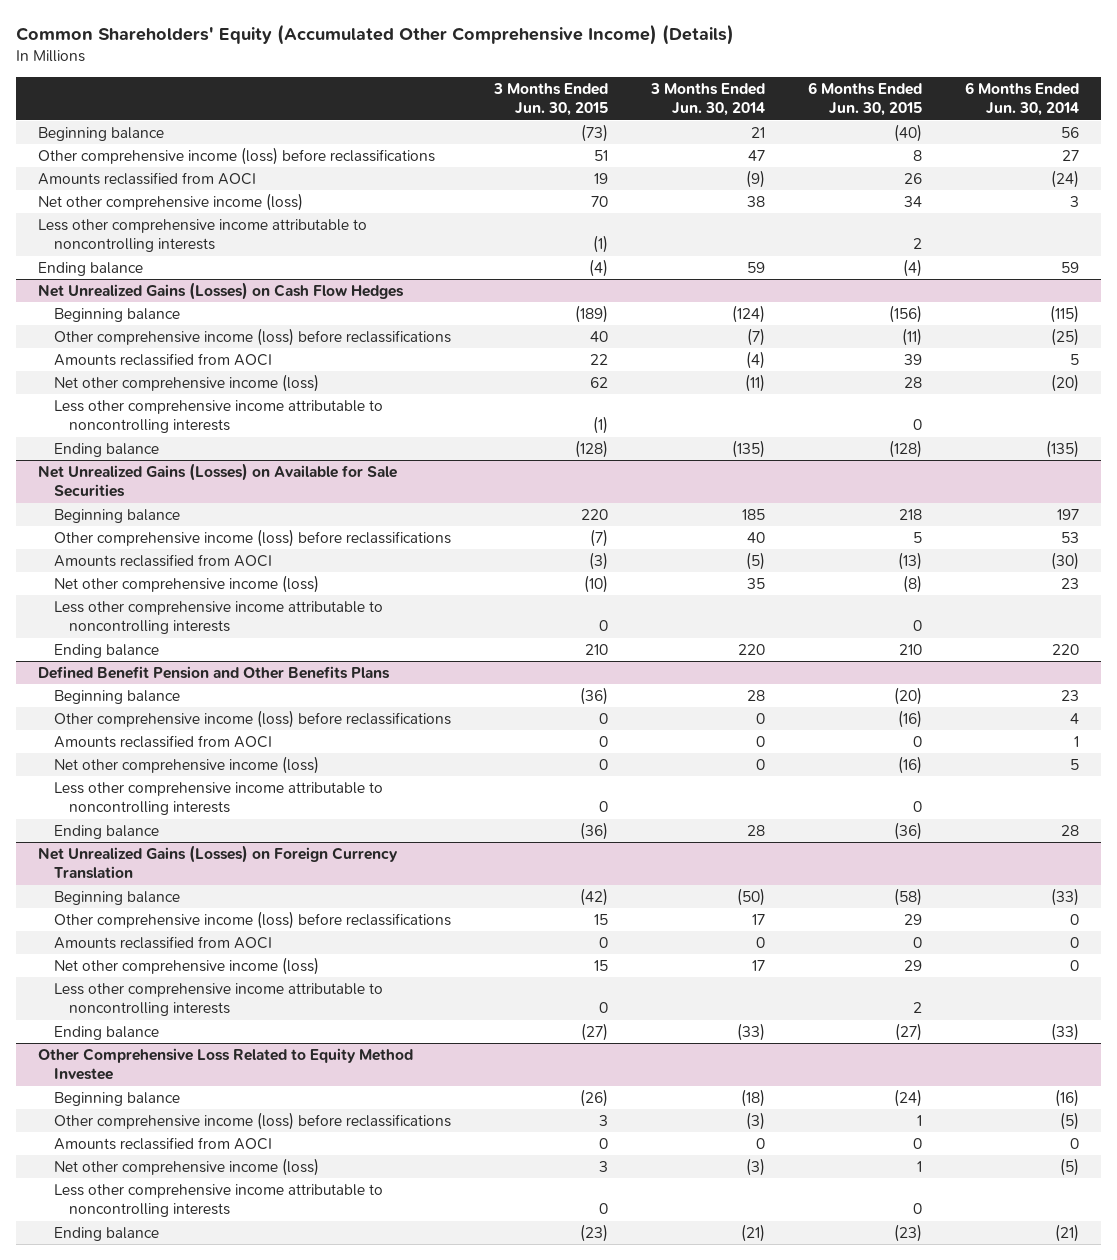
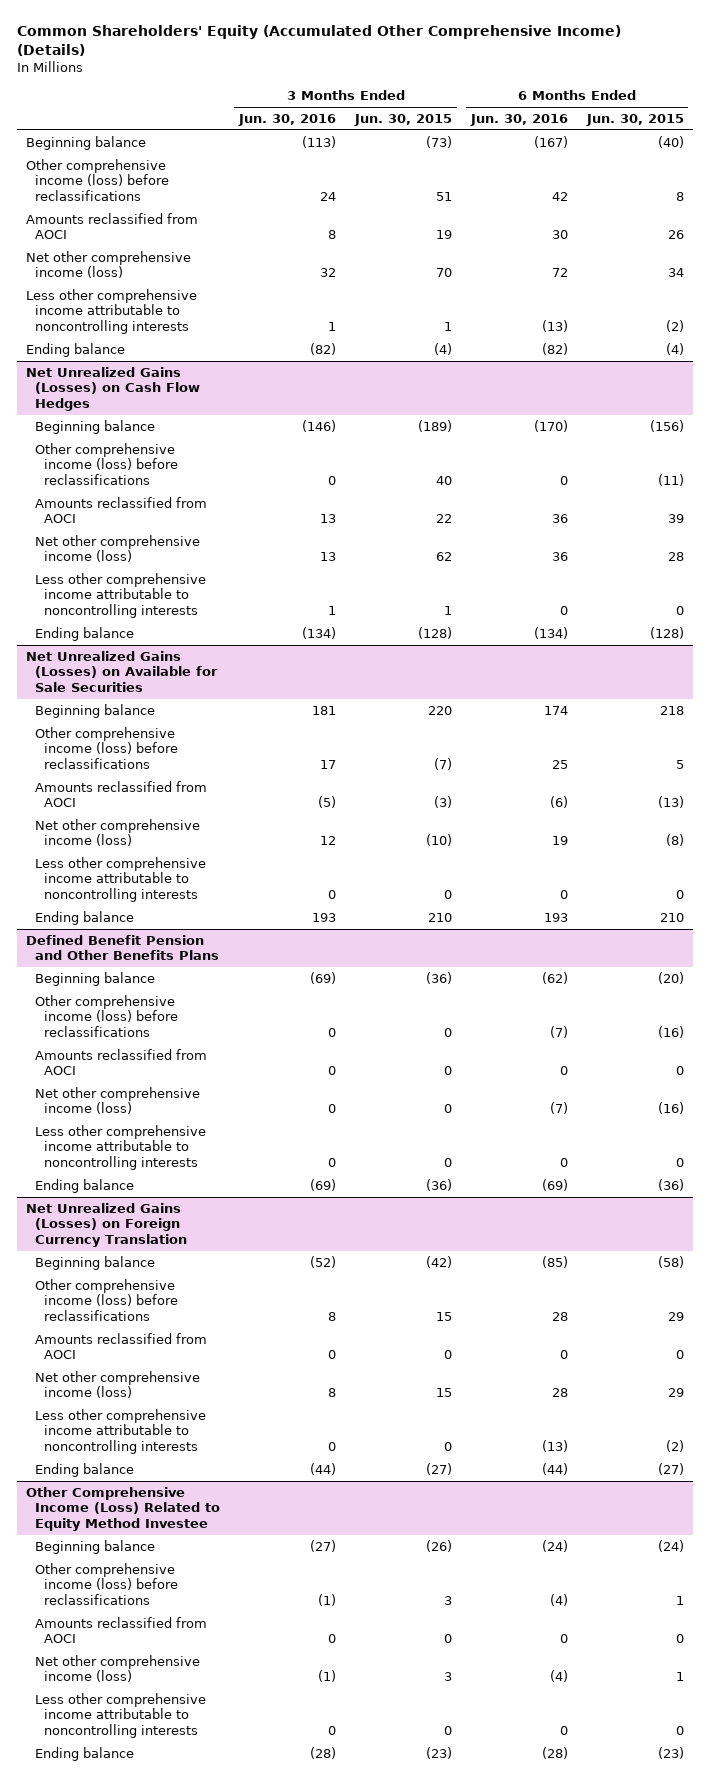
- | 3 Months Ended Jun. 30, 2015 | 3 Months Ended Jun. 30, 2014 | 6 Months Ended Jun. 30, 2015 | 6 Months Ended Jun. 30, 2014
+ | 3 Months Ended Jun. 30, 2016 | 3 Months Ended Jun. 30, 2015 | 6 Months Ended Jun. 30, 2016 | 6 Months Ended Jun. 30, 2015
- Less other comprehensive income attributable to noncontrolling interests | (1) | | 2 |
+ Less other comprehensive income attributable to noncontrolling interests | 1 | 1 | (13) | (2)
@ Net Unrealized Gains (Losses) on Cash Flow Hedges
- Less other comprehensive income attributable to noncontrolling interests | (1) | | 0 |
+ Less other comprehensive income attributable to noncontrolling interests | 1 | 1 | 0 | 0
@ Net Unrealized Gains (Losses) on Foreign Currency Translation
- Less other comprehensive income attributable to noncontrolling interests | 0 | | 2 |
+ Less other comprehensive income attributable to noncontrolling interests | 0 | 0 | (13) | (2)
- Other Comprehensive Loss Related to Equity Method Investee
+ Other Comprehensive Income (Loss) Related to Equity Method Investee

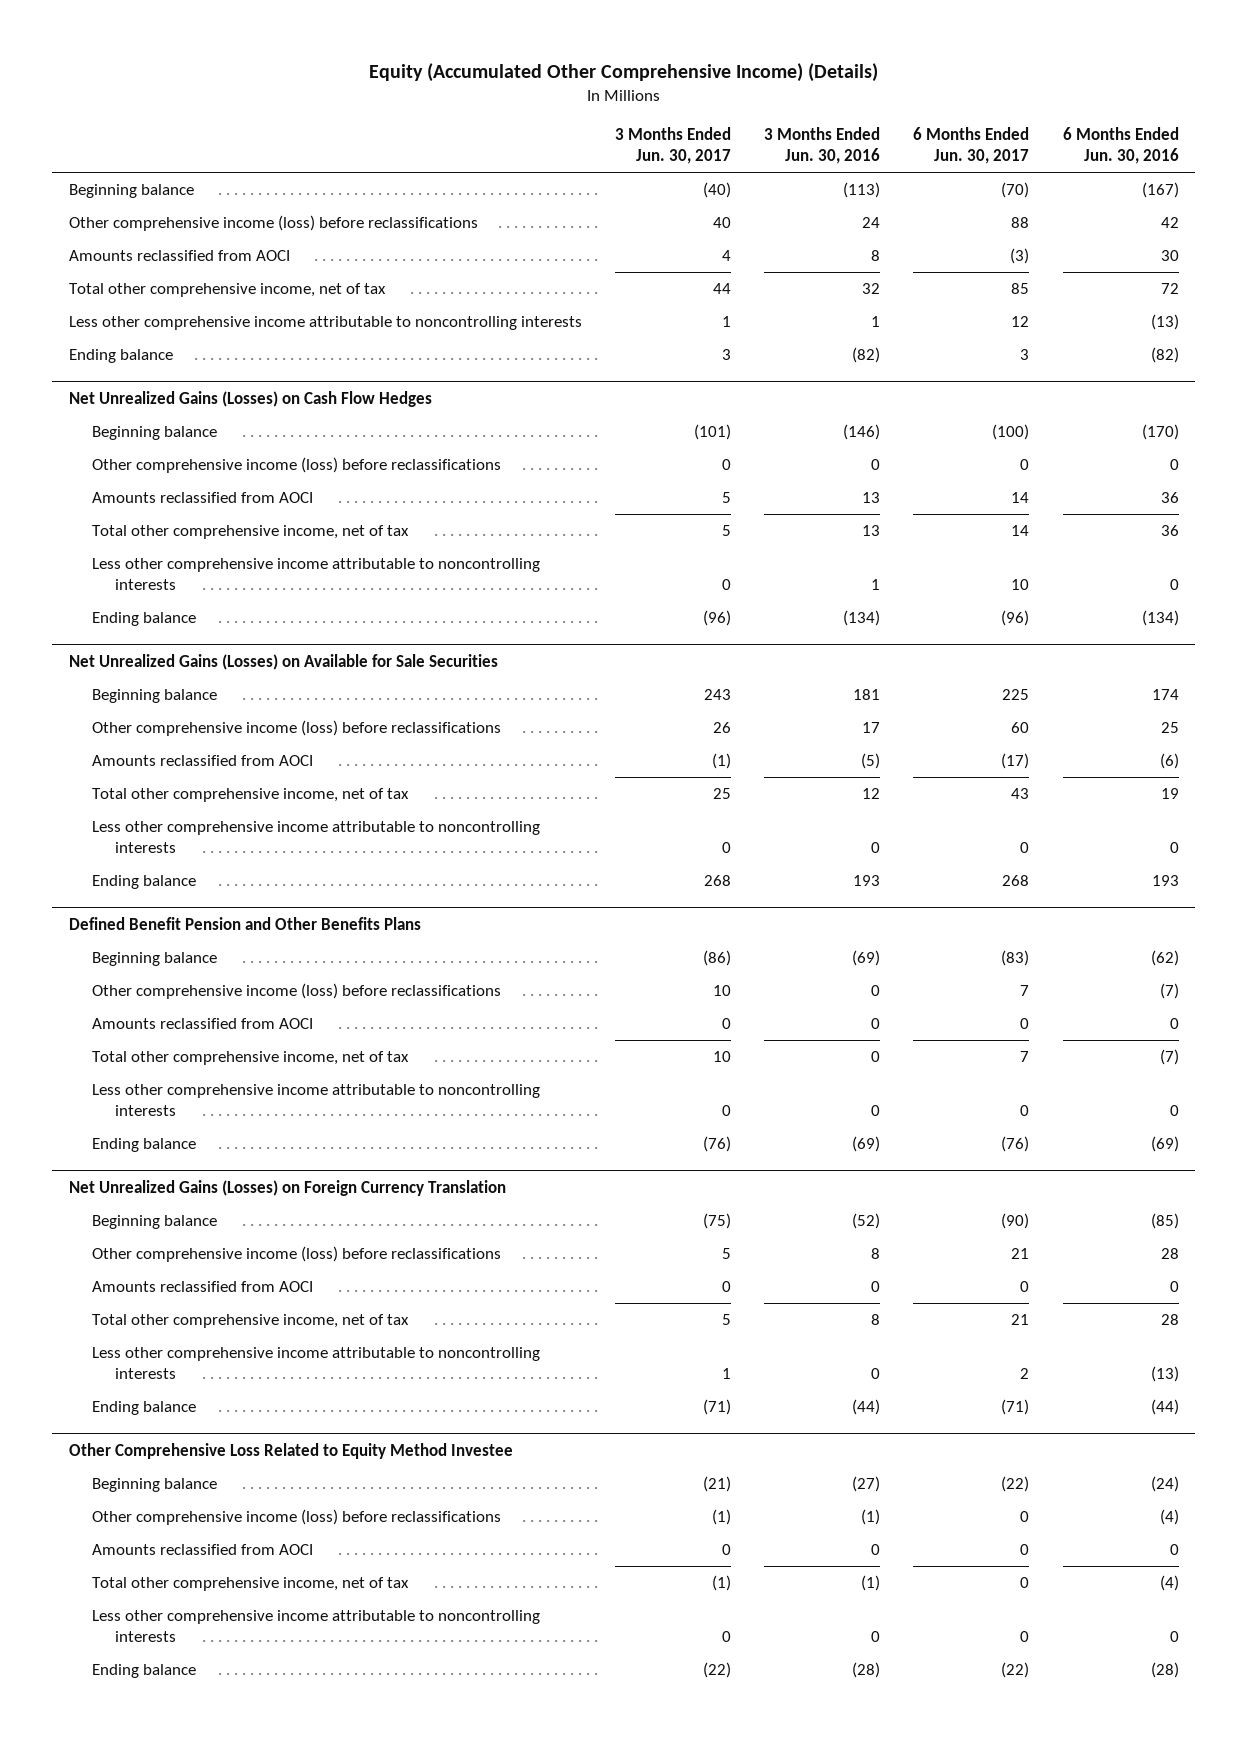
- Common Shareholders' Equity (Accumulated Other Comprehensive Income) (Details)
+ Equity (Accumulated Other Comprehensive Income) (Details)
- | 3 Months Ended Jun. 30, 2016 | 3 Months Ended Jun. 30, 2015 | 6 Months Ended Jun. 30, 2016 | 6 Months Ended Jun. 30, 2015
+ | 3 Months Ended Jun. 30, 2017 | 3 Months Ended Jun. 30, 2016 | 6 Months Ended Jun. 30, 2017 | 6 Months Ended Jun. 30, 2016
- Net other comprehensive income (loss) | 32 | 70 | 72 | 34
+ Total other comprehensive income, net of tax | 44 | 32 | 85 | 72
@ Net Unrealized Gains (Losses) on Cash Flow Hedges
- Net other comprehensive income (loss) | 13 | 62 | 36 | 28
+ Total other comprehensive income, net of tax | 5 | 13 | 14 | 36
@ Net Unrealized Gains (Losses) on Available for Sale Securities
- Net other comprehensive income (loss) | 12 | (10) | 19 | (8)
+ Total other comprehensive income, net of tax | 25 | 12 | 43 | 19
@ Defined Benefit Pension and Other Benefits Plans
- Net other comprehensive income (loss) | 0 | 0 | (7) | (16)
+ Total other comprehensive income, net of tax | 10 | 0 | 7 | (7)
@ Net Unrealized Gains (Losses) on Foreign Currency Translation
- Net other comprehensive income (loss) | 8 | 15 | 28 | 29
+ Total other comprehensive income, net of tax | 5 | 8 | 21 | 28
- Other Comprehensive Income (Loss) Related to Equity Method Investee
+ Other Comprehensive Loss Related to Equity Method Investee
- Net other comprehensive income (loss) | (1) | 3 | (4) | 1
+ Total other comprehensive income, net of tax | (1) | (1) | 0 | (4)

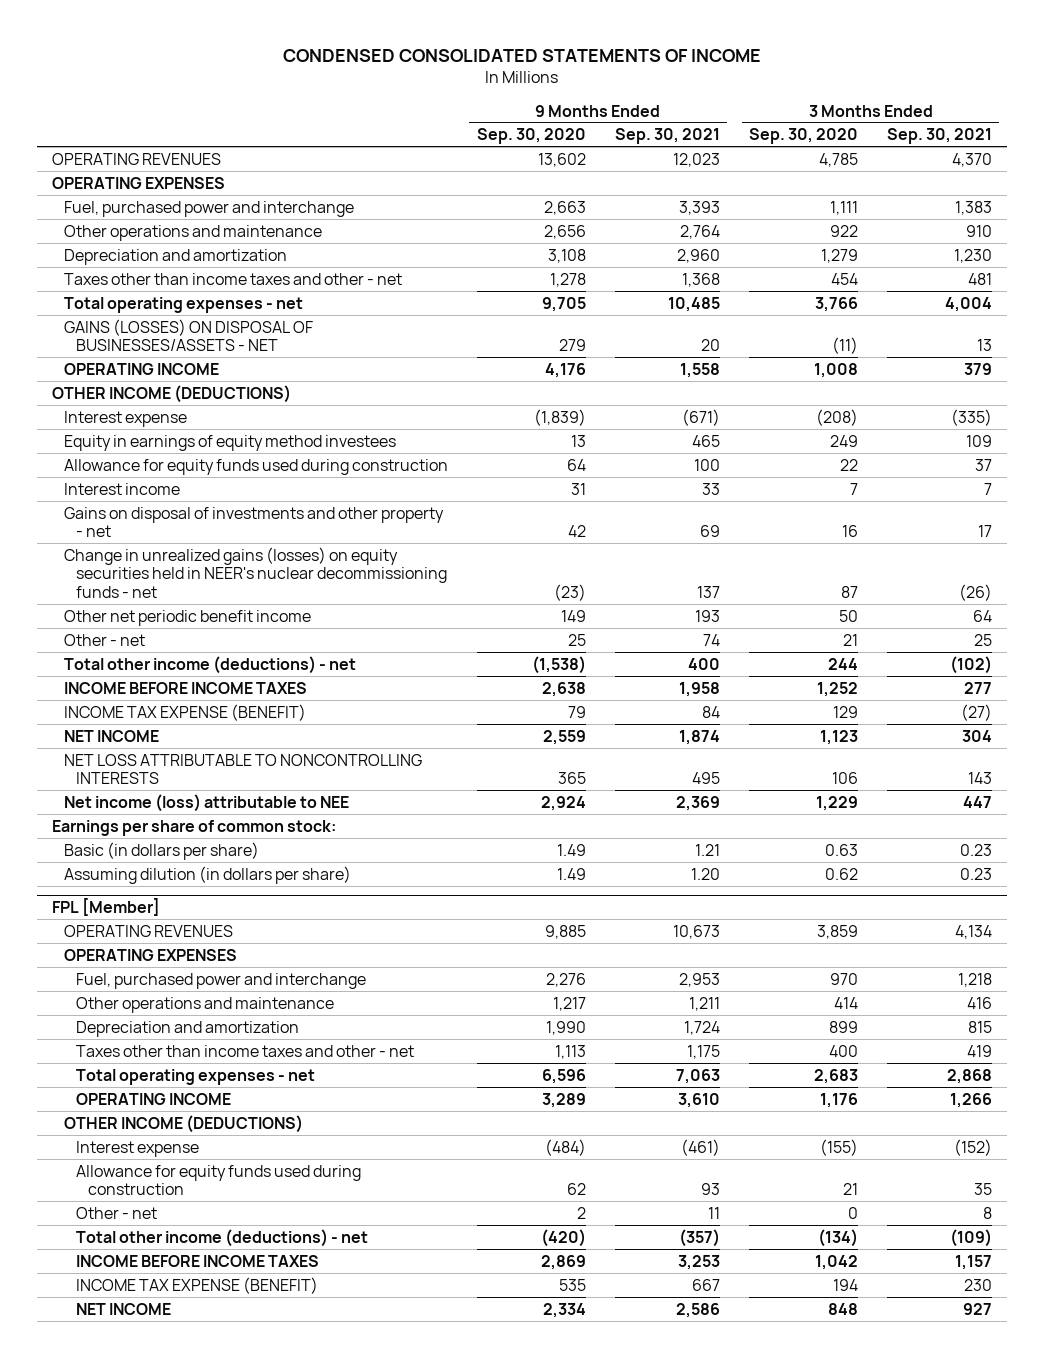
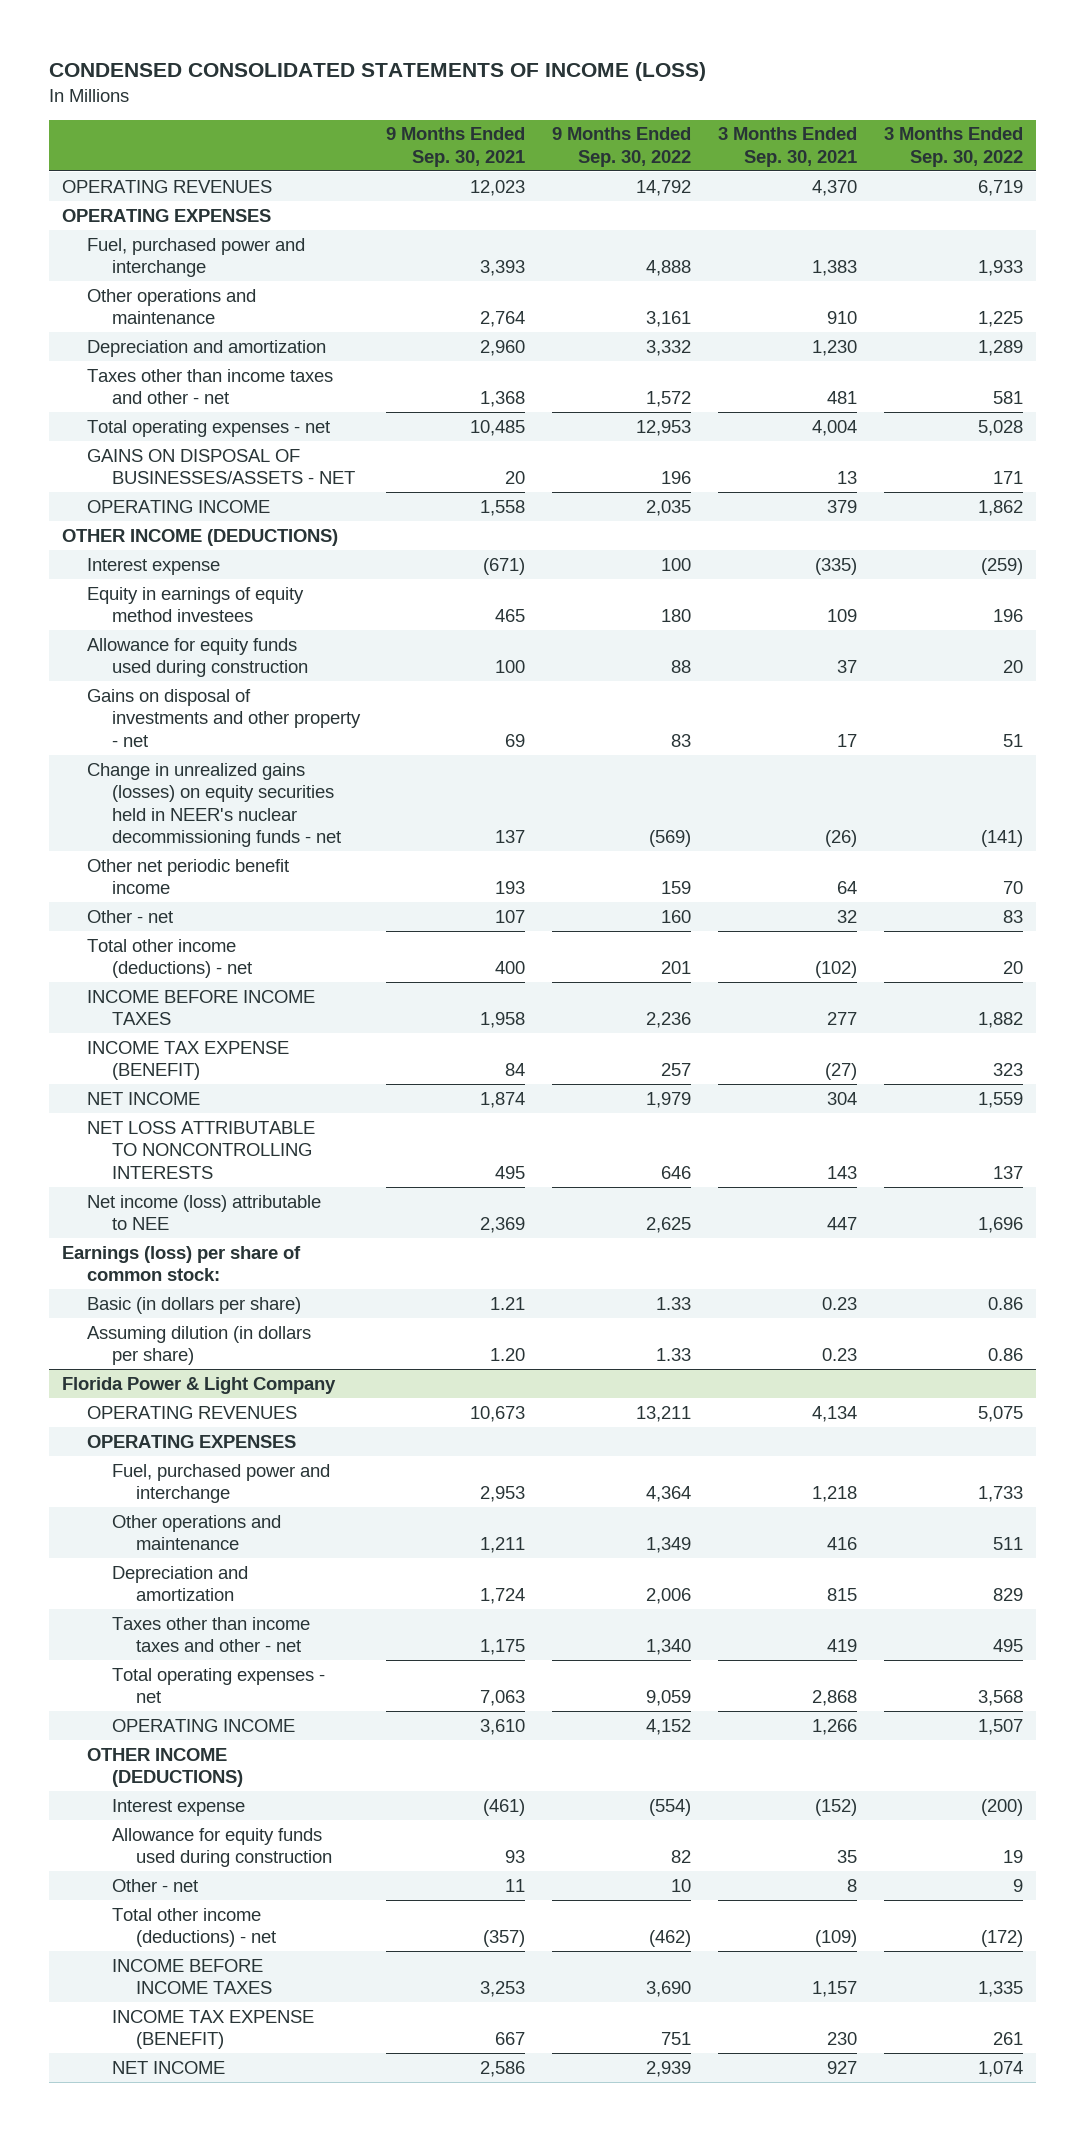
- CONDENSED CONSOLIDATED STATEMENTS OF INCOME
+ CONDENSED CONSOLIDATED STATEMENTS OF INCOME (LOSS)
- | 9 Months Ended Sep. 30, 2020 | 9 Months Ended Sep. 30, 2021 | 3 Months Ended Sep. 30, 2020 | 3 Months Ended Sep. 30, 2021
+ | 9 Months Ended Sep. 30, 2021 | 9 Months Ended Sep. 30, 2022 | 3 Months Ended Sep. 30, 2021 | 3 Months Ended Sep. 30, 2022
- GAINS (LOSSES) ON DISPOSAL OF BUSINESSES/ASSETS - NET | 279 | 20 | (11) | 13
+ GAINS ON DISPOSAL OF BUSINESSES/ASSETS - NET | 20 | 196 | 13 | 171
- Interest income | 31 | 33 | 7 | 7
- Other - net | 25 | 74 | 21 | 25
+ Other - net | 107 | 160 | 32 | 83
- Earnings per share of common stock:
+ Earnings (loss) per share of common stock:
- FPL [Member]
+ Florida Power & Light Company

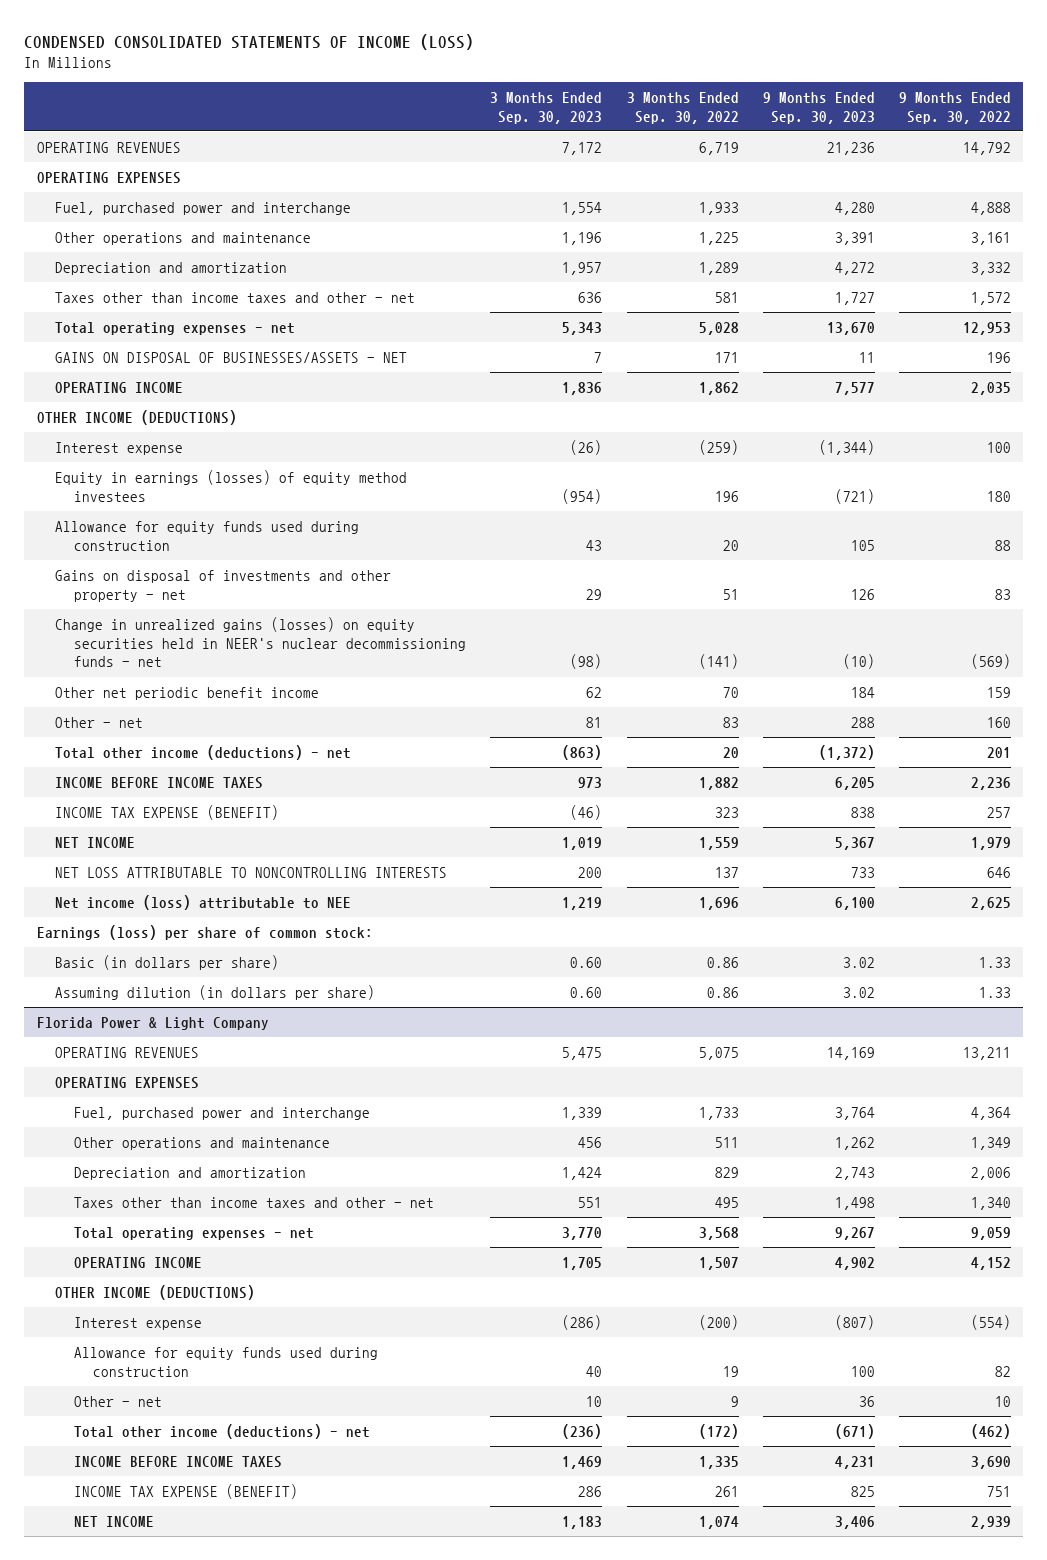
- | 9 Months Ended Sep. 30, 2021 | 9 Months Ended Sep. 30, 2022 | 3 Months Ended Sep. 30, 2021 | 3 Months Ended Sep. 30, 2022
+ | 3 Months Ended Sep. 30, 2023 | 3 Months Ended Sep. 30, 2022 | 9 Months Ended Sep. 30, 2023 | 9 Months Ended Sep. 30, 2022
- Equity in earnings of equity method investees | 465 | 180 | 109 | 196
+ Equity in earnings (losses) of equity method investees | (954) | 196 | (721) | 180

